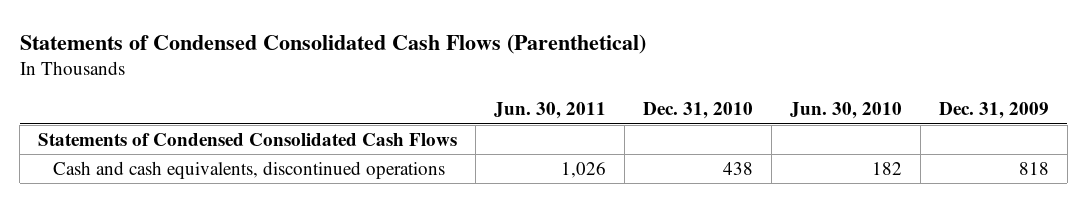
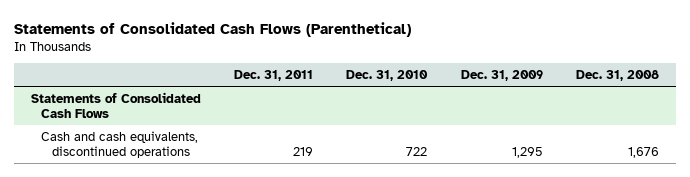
- Statements of Condensed Consolidated Cash Flows (Parenthetical)
+ Statements of Consolidated Cash Flows (Parenthetical)
- | Jun. 30, 2011 | Dec. 31, 2010 | Jun. 30, 2010 | Dec. 31, 2009
+ | Dec. 31, 2011 | Dec. 31, 2010 | Dec. 31, 2009 | Dec. 31, 2008
- Statements of Condensed Consolidated Cash Flows
- Cash and cash equivalents, discontinued operations | 1,026 | 438 | 182 | 818
+ Statements of Consolidated Cash Flows
+ Cash and cash equivalents, discontinued operations | 219 | 722 | 1,295 | 1,676

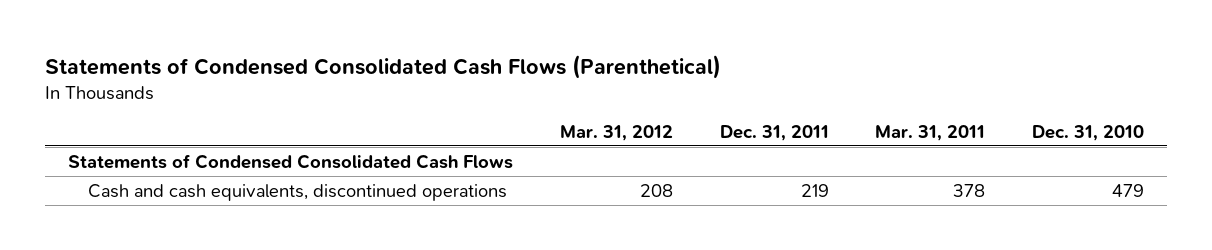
- Statements of Consolidated Cash Flows (Parenthetical)
+ Statements of Condensed Consolidated Cash Flows (Parenthetical)
- | Dec. 31, 2011 | Dec. 31, 2010 | Dec. 31, 2009 | Dec. 31, 2008
+ | Mar. 31, 2012 | Dec. 31, 2011 | Mar. 31, 2011 | Dec. 31, 2010
- Statements of Consolidated Cash Flows
- Cash and cash equivalents, discontinued operations | 219 | 722 | 1,295 | 1,676
+ Statements of Condensed Consolidated Cash Flows
+ Cash and cash equivalents, discontinued operations | 208 | 219 | 378 | 479

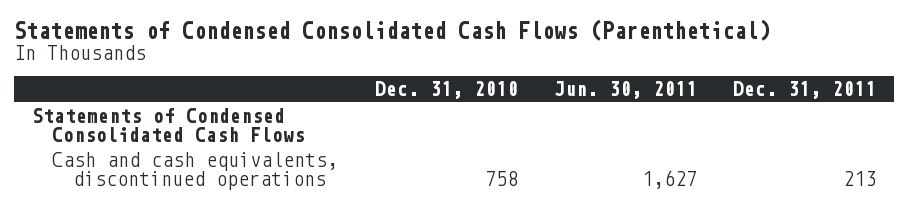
- | Mar. 31, 2012 | Dec. 31, 2011 | Mar. 31, 2011 | Dec. 31, 2010
+ | Dec. 31, 2010 | Jun. 30, 2011 | Dec. 31, 2011
- Cash and cash equivalents, discontinued operations | 208 | 219 | 378 | 479
+ Cash and cash equivalents, discontinued operations | 758 | 1,627 | 213

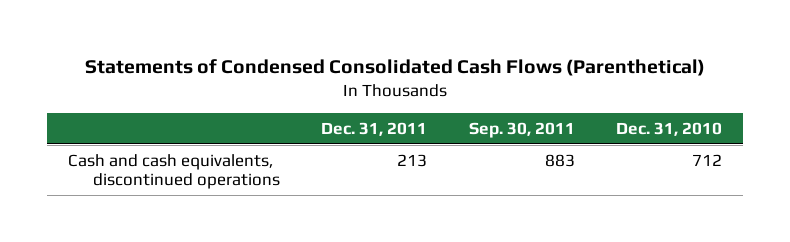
- | Dec. 31, 2010 | Jun. 30, 2011 | Dec. 31, 2011
+ | Dec. 31, 2011 | Sep. 30, 2011 | Dec. 31, 2010
- Statements of Condensed Consolidated Cash Flows
- Cash and cash equivalents, discontinued operations | 758 | 1,627 | 213
+ Cash and cash equivalents, discontinued operations | 213 | 883 | 712

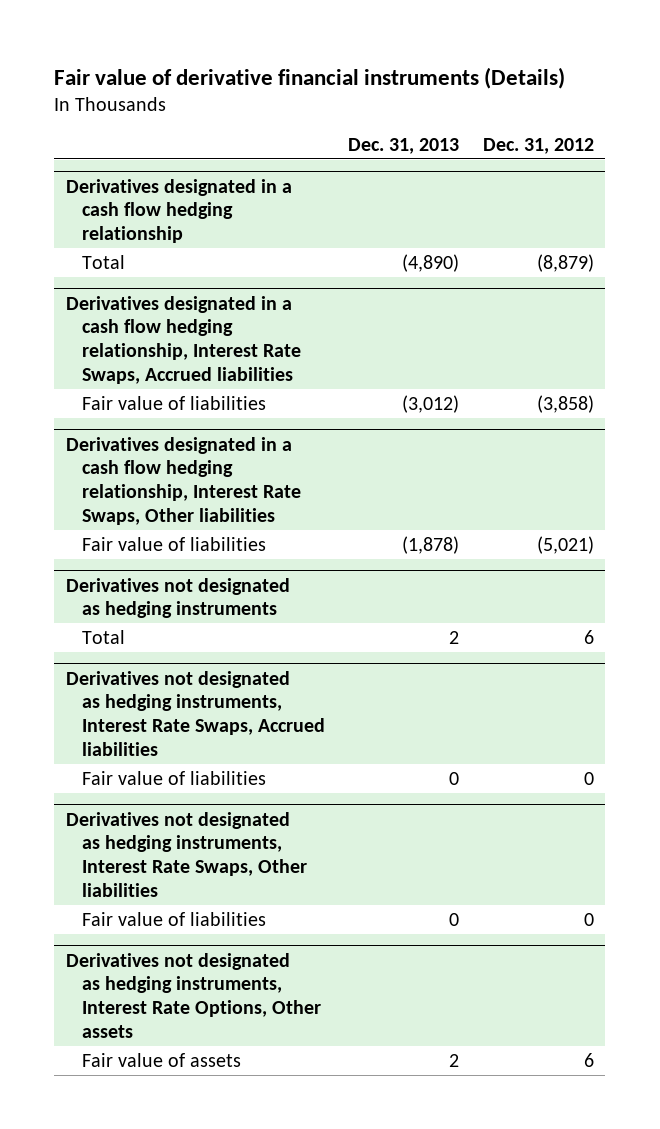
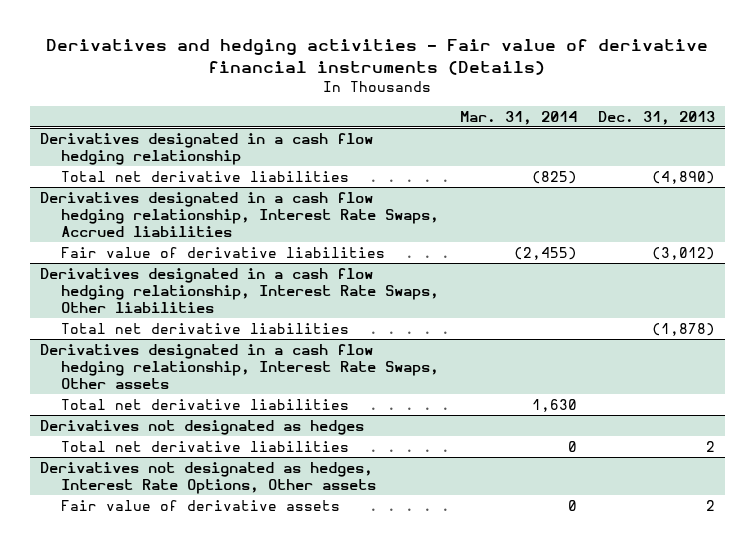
- Fair value of derivative financial instruments (Details)
+ Derivatives and hedging activities - Fair value of derivative financial instruments (Details)
- | Dec. 31, 2013 | Dec. 31, 2012
+ | Mar. 31, 2014 | Dec. 31, 2013
@ Derivatives designated in a cash flow hedging relationship
- Total | (4,890) | (8,879)
+ Total net derivative liabilities | (825) | (4,890)
@ Derivatives designated in a cash flow hedging relationship, Interest Rate Swaps, Accrued liabilities
- Fair value of liabilities | (3,012) | (3,858)
+ Fair value of derivative liabilities | (2,455) | (3,012)
@ Derivatives designated in a cash flow hedging relationship, Interest Rate Swaps, Other liabilities
- Fair value of liabilities | (1,878) | (5,021)
- Derivatives not designated as hedging instruments
- Total | 2 | 6
- Derivatives not designated as hedging instruments, Interest Rate Swaps, Accrued liabilities
- Fair value of liabilities | 0 | 0
- Derivatives not designated as hedging instruments, Interest Rate Swaps, Other liabilities
- Fair value of liabilities | 0 | 0
- Derivatives not designated as hedging instruments, Interest Rate Options, Other assets
- Fair value of assets | 2 | 6
@ Derivatives designated in a cash flow hedging relationship, Interest Rate Swaps, Other liabilities
+ Total net derivative liabilities | | (1,878)
+ Derivatives designated in a cash flow hedging relationship, Interest Rate Swaps, Other assets
+ Total net derivative liabilities | 1,630 |
+ Derivatives not designated as hedges
+ Total net derivative liabilities | 0 | 2
+ Derivatives not designated as hedges, Interest Rate Options, Other assets
+ Fair value of derivative assets | 0 | 2

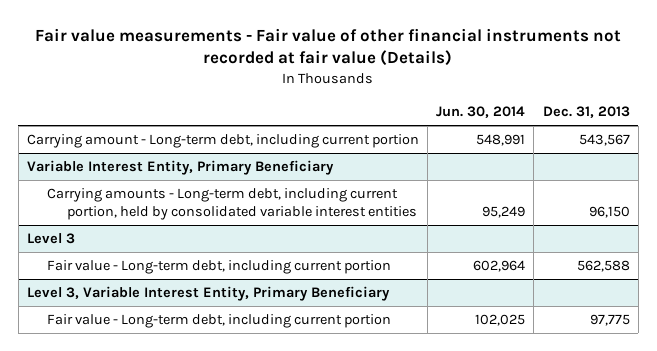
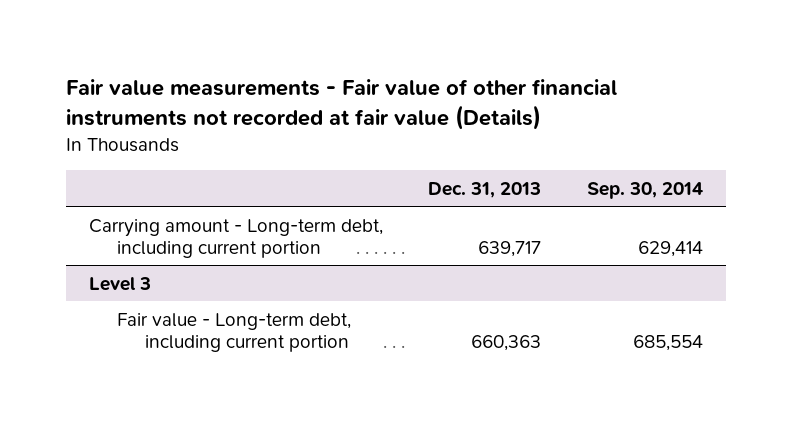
- | Jun. 30, 2014 | Dec. 31, 2013
+ | Dec. 31, 2013 | Sep. 30, 2014
- Carrying amount - Long-term debt, including current portion | 548,991 | 543,567
- Variable Interest Entity, Primary Beneficiary
- Carrying amounts - Long-term debt, including current portion, held by consolidated variable interest entities | 95,249 | 96,150
+ Carrying amount - Long-term debt, including current portion | 639,717 | 629,414
@ Level 3
- Fair value - Long-term debt, including current portion | 602,964 | 562,588
- Level 3, Variable Interest Entity, Primary Beneficiary
- Fair value - Long-term debt, including current portion | 102,025 | 97,775
@ Level 3
+ Fair value - Long-term debt, including current portion | 660,363 | 685,554

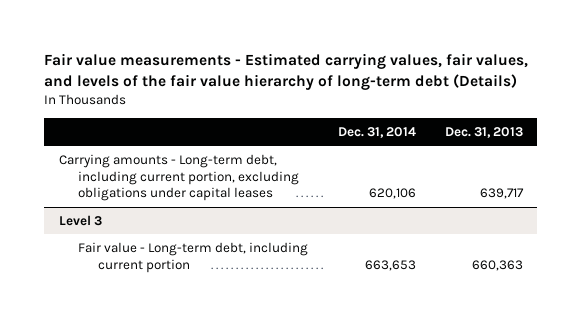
- Fair value measurements - Fair value of other financial instruments not recorded at fair value (Details)
+ Fair value measurements - Estimated carrying values, fair values, and levels of the fair value hierarchy of long-term debt (Details)
- | Dec. 31, 2013 | Sep. 30, 2014
+ | Dec. 31, 2014 | Dec. 31, 2013
- Carrying amount - Long-term debt, including current portion | 639,717 | 629,414
+ Carrying amounts - Long-term debt, including current portion, excluding obligations under capital leases | 620,106 | 639,717

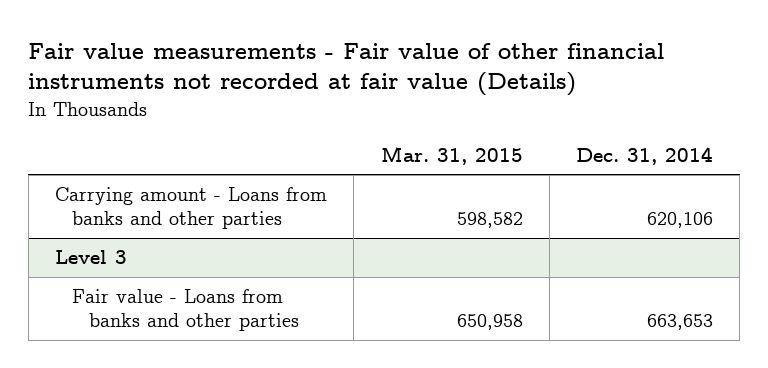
- Fair value measurements - Estimated carrying values, fair values, and levels of the fair value hierarchy of long-term debt (Details)
+ Fair value measurements - Fair value of other financial instruments not recorded at fair value (Details)
- | Dec. 31, 2014 | Dec. 31, 2013
+ | Mar. 31, 2015 | Dec. 31, 2014
- Carrying amounts - Long-term debt, including current portion, excluding obligations under capital leases | 620,106 | 639,717
+ Carrying amount - Loans from banks and other parties | 598,582 | 620,106
@ Level 3
- Fair value - Long-term debt, including current portion | 663,653 | 660,363
+ Fair value - Loans from banks and other parties | 650,958 | 663,653

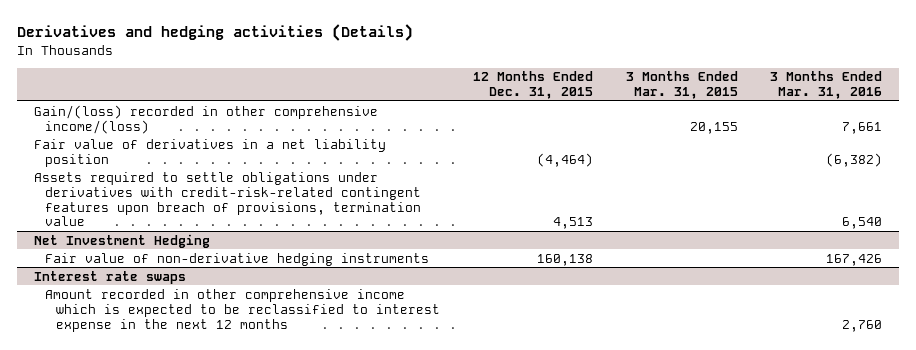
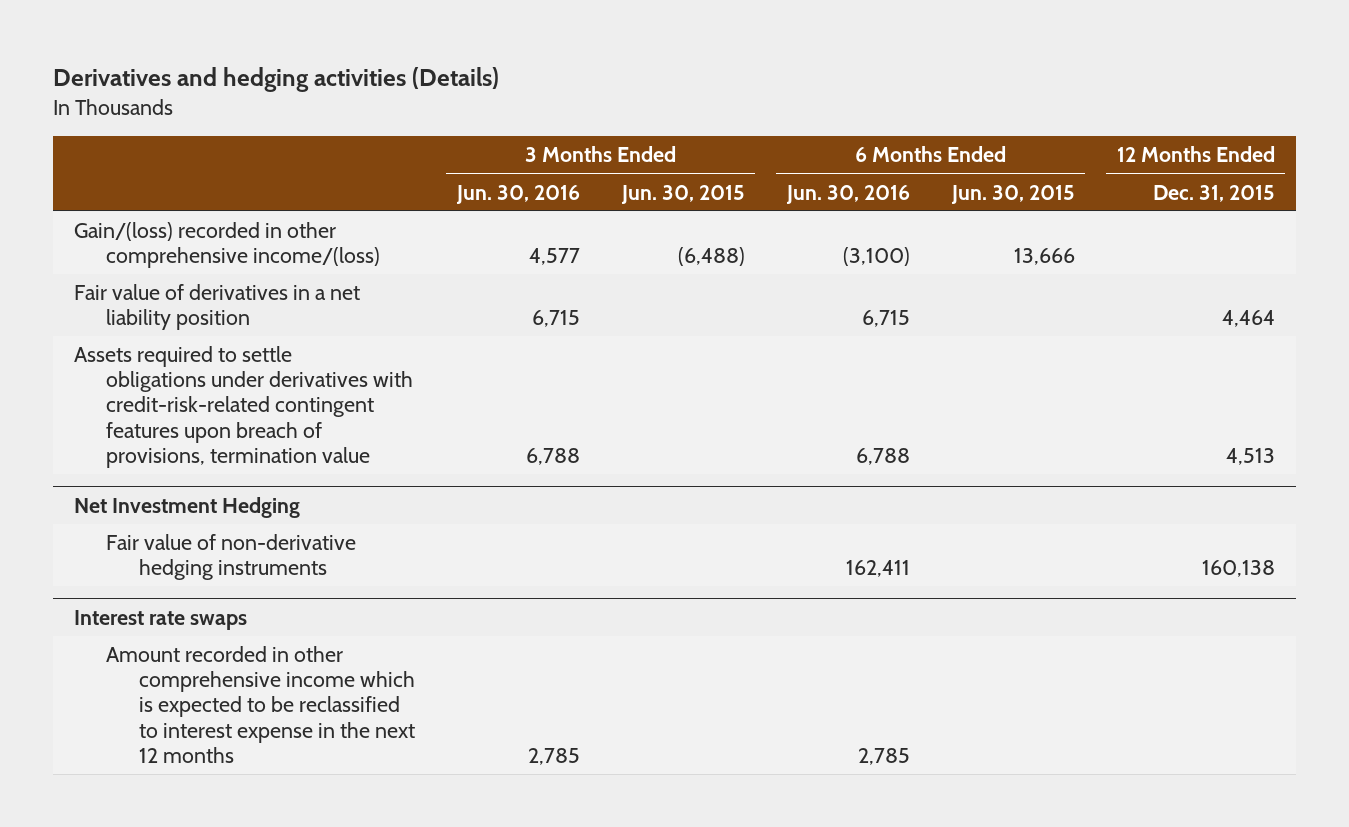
- | 12 Months Ended Dec. 31, 2015 | 3 Months Ended Mar. 31, 2015 | 3 Months Ended Mar. 31, 2016
+ | 3 Months Ended Jun. 30, 2016 | 3 Months Ended Jun. 30, 2015 | 6 Months Ended Jun. 30, 2016 | 6 Months Ended Jun. 30, 2015 | 12 Months Ended Dec. 31, 2015
- Fair value of derivatives in a net liability position | (4,464) | | (6,382)
+ Fair value of derivatives in a net liability position | 6,715 | | 6,715 | | 4,464

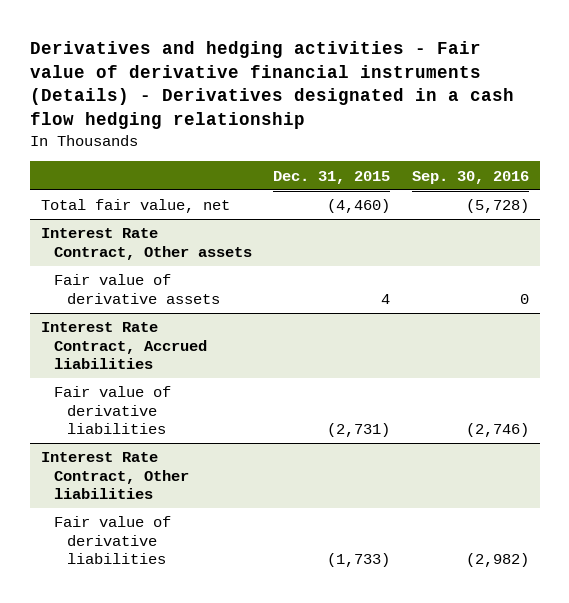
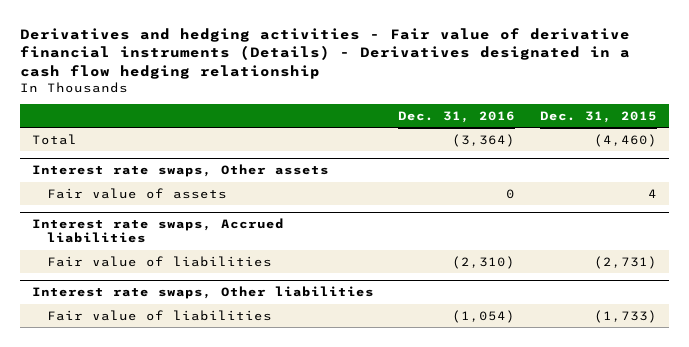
- | Dec. 31, 2015 | Sep. 30, 2016
+ | Dec. 31, 2016 | Dec. 31, 2015
- Total fair value, net | (4,460) | (5,728)
- Interest Rate Contract, Other assets
- Fair value of derivative assets | 4 | 0
- Interest Rate Contract, Accrued liabilities
- Fair value of derivative liabilities | (2,731) | (2,746)
- Interest Rate Contract, Other liabilities
- Fair value of derivative liabilities | (1,733) | (2,982)
+ Total | (3,364) | (4,460)
+ Interest rate swaps, Other assets
+ Fair value of assets | 0 | 4
+ Interest rate swaps, Accrued liabilities
+ Fair value of liabilities | (2,310) | (2,731)
+ Interest rate swaps, Other liabilities
+ Fair value of liabilities | (1,054) | (1,733)

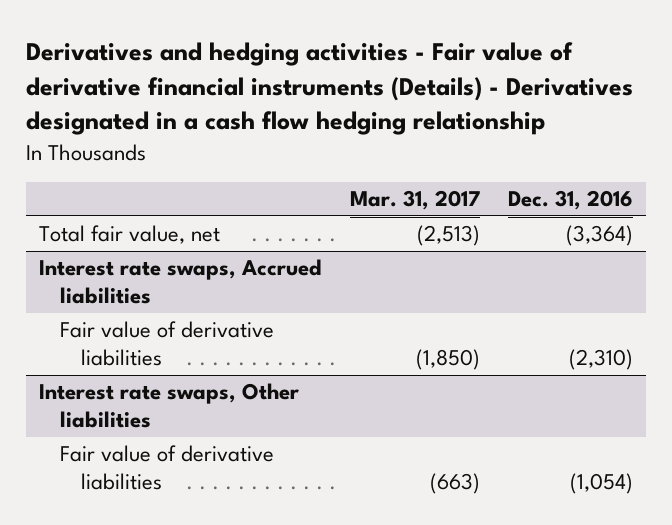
- | Dec. 31, 2016 | Dec. 31, 2015
+ | Mar. 31, 2017 | Dec. 31, 2016
- Total | (3,364) | (4,460)
- Interest rate swaps, Other assets
- Fair value of assets | 0 | 4
+ Total fair value, net | (2,513) | (3,364)
@ Interest rate swaps, Accrued liabilities
- Fair value of liabilities | (2,310) | (2,731)
+ Fair value of derivative liabilities | (1,850) | (2,310)
@ Interest rate swaps, Other liabilities
- Fair value of liabilities | (1,054) | (1,733)
+ Fair value of derivative liabilities | (663) | (1,054)

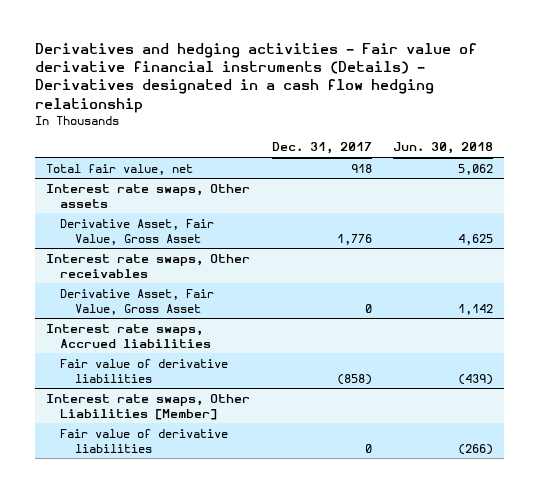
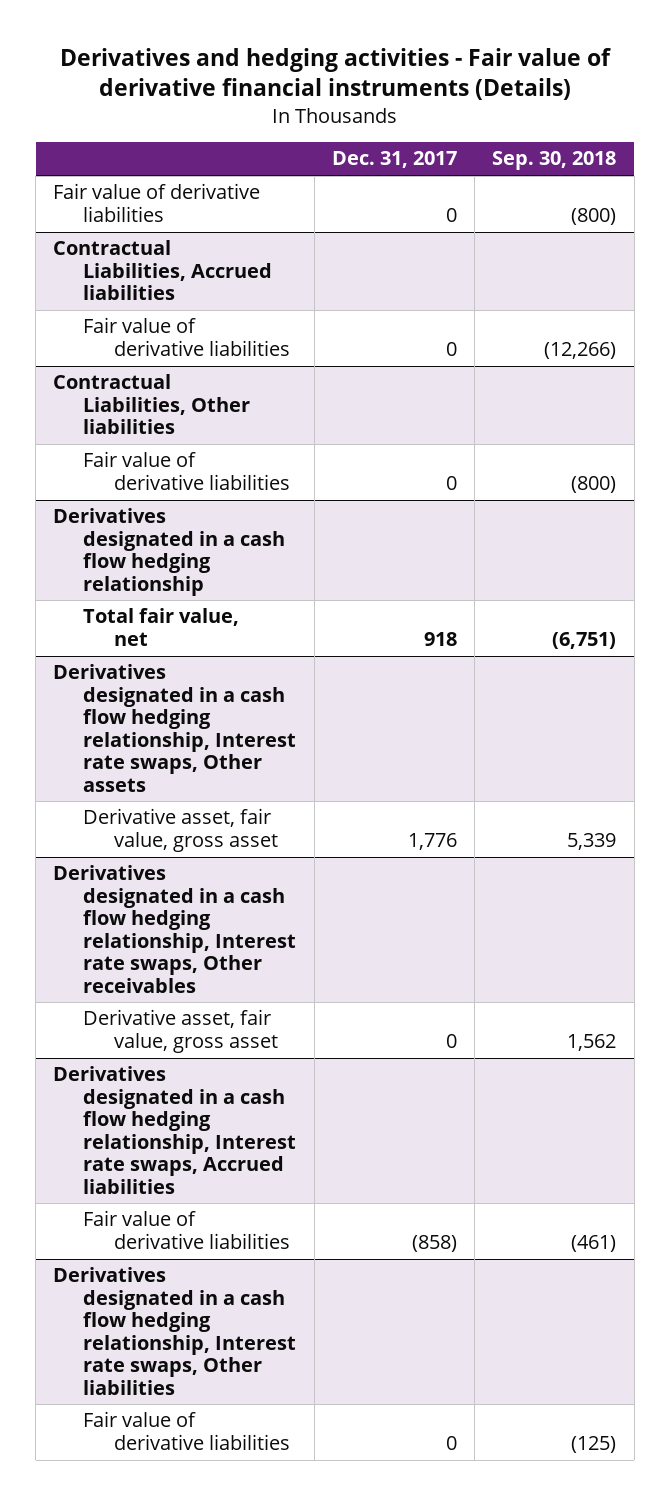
- Derivatives and hedging activities - Fair value of derivative financial instruments (Details) - Derivatives designated in a cash flow hedging relationship
+ Derivatives and hedging activities - Fair value of derivative financial instruments (Details)
- | Dec. 31, 2017 | Jun. 30, 2018
+ | Dec. 31, 2017 | Sep. 30, 2018
+ Fair value of derivative liabilities | 0 | (800)
+ Contractual Liabilities, Accrued liabilities
+ Fair value of derivative liabilities | 0 | (12,266)
+ Contractual Liabilities, Other liabilities
+ Fair value of derivative liabilities | 0 | (800)
+ Derivatives designated in a cash flow hedging relationship
- Interest rate swaps, Other assets
- Derivative Asset, Fair Value, Gross Asset | 1,776 | 4,625
- Interest rate swaps, Other receivables
- Derivative Asset, Fair Value, Gross Asset | 0 | 1,142
- Interest rate swaps, Accrued liabilities
+ Derivatives designated in a cash flow hedging relationship, Interest rate swaps, Other assets
+ Derivative asset, fair value, gross asset | 1,776 | 5,339
+ Derivatives designated in a cash flow hedging relationship, Interest rate swaps, Other receivables
+ Derivative asset, fair value, gross asset | 0 | 1,562
+ Derivatives designated in a cash flow hedging relationship, Interest rate swaps, Accrued liabilities
- Interest rate swaps, Other Liabilities [Member]
+ Derivatives designated in a cash flow hedging relationship, Interest rate swaps, Other liabilities

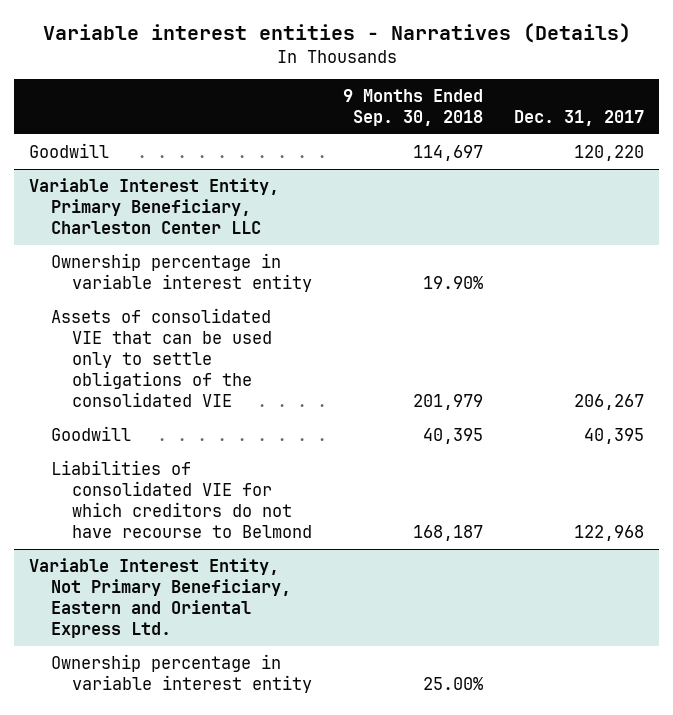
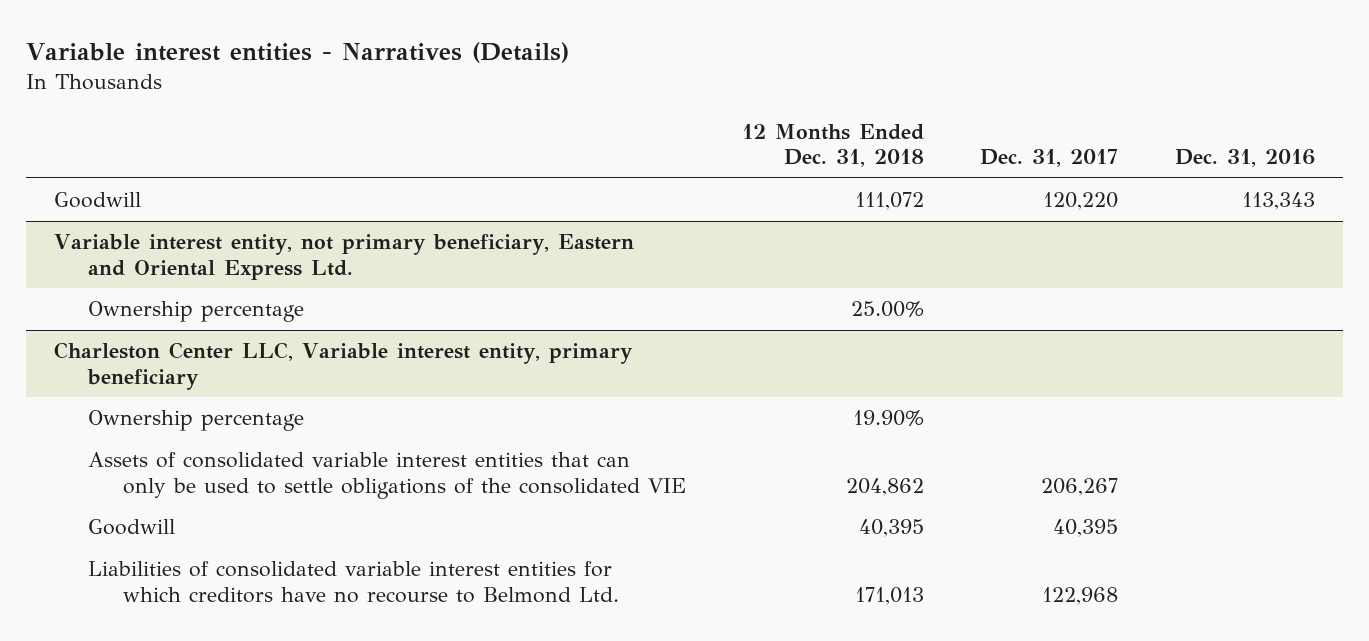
- | 9 Months Ended Sep. 30, 2018 | Dec. 31, 2017
+ | 12 Months Ended Dec. 31, 2018 | Dec. 31, 2017 | Dec. 31, 2016
- Variable Interest Entity, Primary Beneficiary, Charleston Center LLC
- Ownership percentage in variable interest entity | 19.90% |
- Assets of consolidated VIE that can be used only to settle obligations of the consolidated VIE | 201,979 | 206,267
+ Variable interest entity, not primary beneficiary, Eastern and Oriental Express Ltd.
+ Ownership percentage | 25.00% | |
+ Charleston Center LLC, Variable interest entity, primary beneficiary
+ Ownership percentage | 19.90% | |
+ Assets of consolidated variable interest entities that can only be used to settle obligations of the consolidated VIE | 204,862 | 206,267 |
- Liabilities of consolidated VIE for which creditors do not have recourse to Belmond | 168,187 | 122,968
- Variable Interest Entity, Not Primary Beneficiary, Eastern and Oriental Express Ltd.
- Ownership percentage in variable interest entity | 25.00% |
+ Liabilities of consolidated variable interest entities for which creditors have no recourse to Belmond Ltd. | 171,013 | 122,968 |

